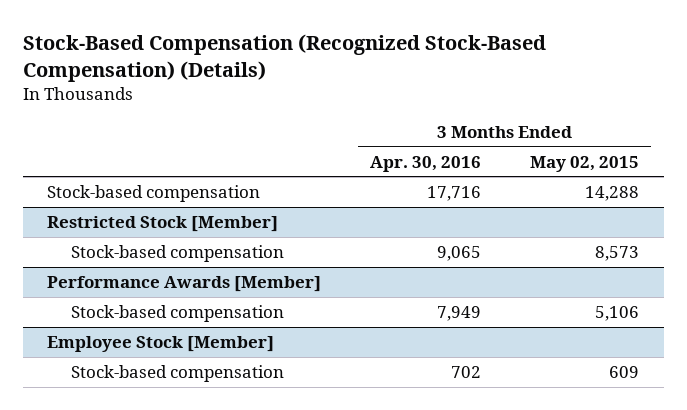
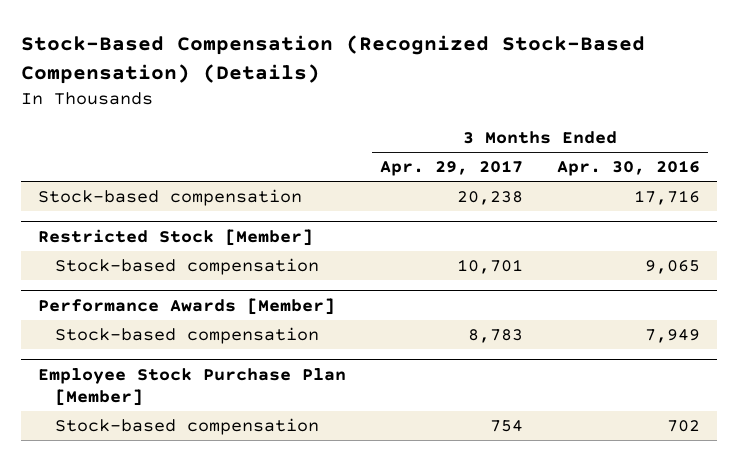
- | 3 Months Ended Apr. 30, 2016 | 3 Months Ended May 02, 2015
+ | 3 Months Ended Apr. 29, 2017 | 3 Months Ended Apr. 30, 2016
- Employee Stock [Member]
+ Employee Stock Purchase Plan [Member]

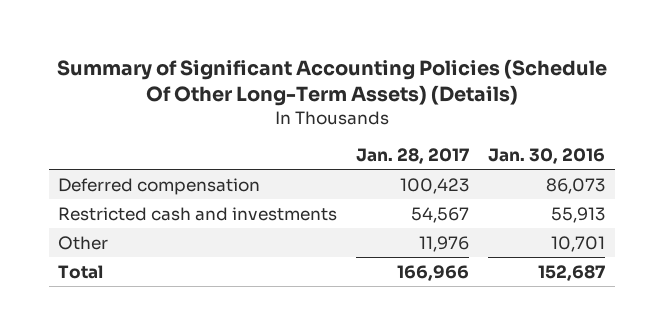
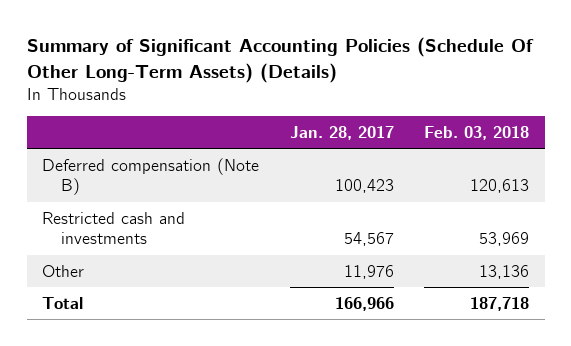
- | Jan. 28, 2017 | Jan. 30, 2016
+ | Jan. 28, 2017 | Feb. 03, 2018
- Deferred compensation | 100,423 | 86,073
+ Deferred compensation (Note B) | 100,423 | 120,613

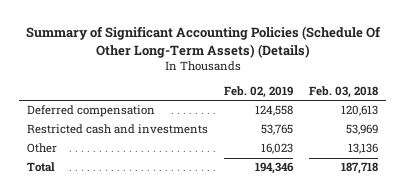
- | Jan. 28, 2017 | Feb. 03, 2018
+ | Feb. 02, 2019 | Feb. 03, 2018
- Deferred compensation (Note B) | 100,423 | 120,613
+ Deferred compensation | 124,558 | 120,613

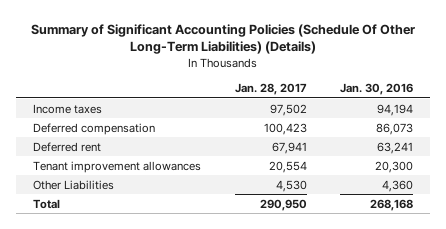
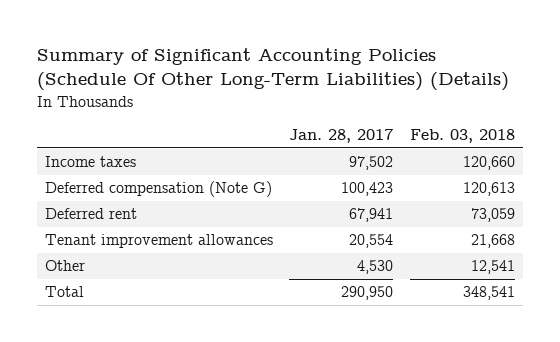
- | Jan. 28, 2017 | Jan. 30, 2016
+ | Jan. 28, 2017 | Feb. 03, 2018
- Deferred compensation | 100,423 | 86,073
+ Deferred compensation (Note G) | 100,423 | 120,613
- Other Liabilities | 4,530 | 4,360
+ Other | 4,530 | 12,541

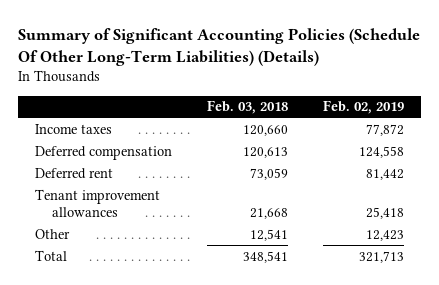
- | Jan. 28, 2017 | Feb. 03, 2018
+ | Feb. 03, 2018 | Feb. 02, 2019
- Deferred compensation (Note G) | 100,423 | 120,613
+ Deferred compensation | 120,613 | 124,558

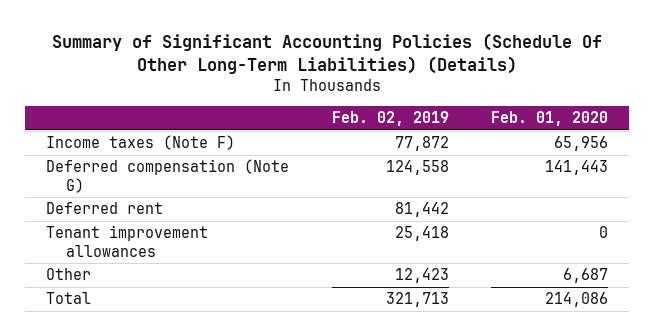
- | Feb. 03, 2018 | Feb. 02, 2019
+ | Feb. 02, 2019 | Feb. 01, 2020
- Income taxes | 120,660 | 77,872
- Deferred compensation | 120,613 | 124,558
+ Income taxes (Note F) | 77,872 | 65,956
+ Deferred compensation (Note G) | 124,558 | 141,443

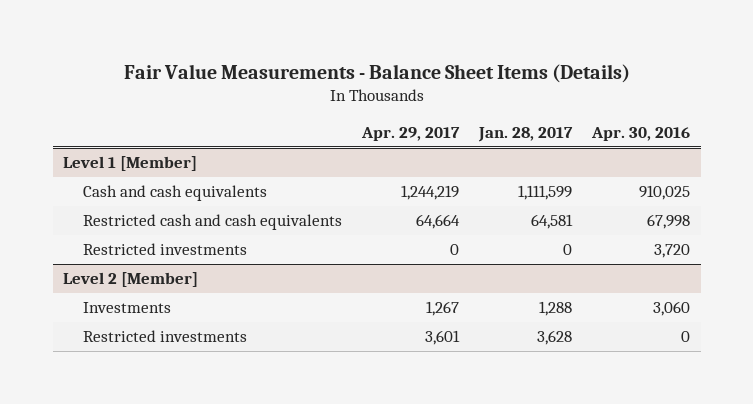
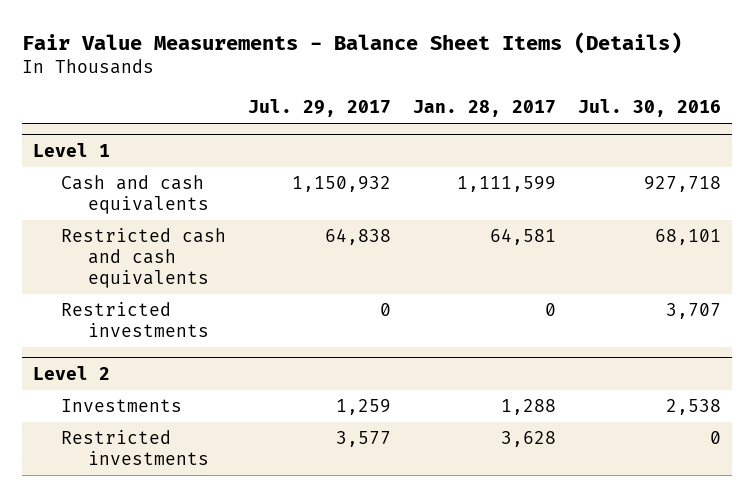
- | Apr. 29, 2017 | Jan. 28, 2017 | Apr. 30, 2016
+ | Jul. 29, 2017 | Jan. 28, 2017 | Jul. 30, 2016
- Level 1 [Member]
+ Level 1
- Level 2 [Member]
+ Level 2

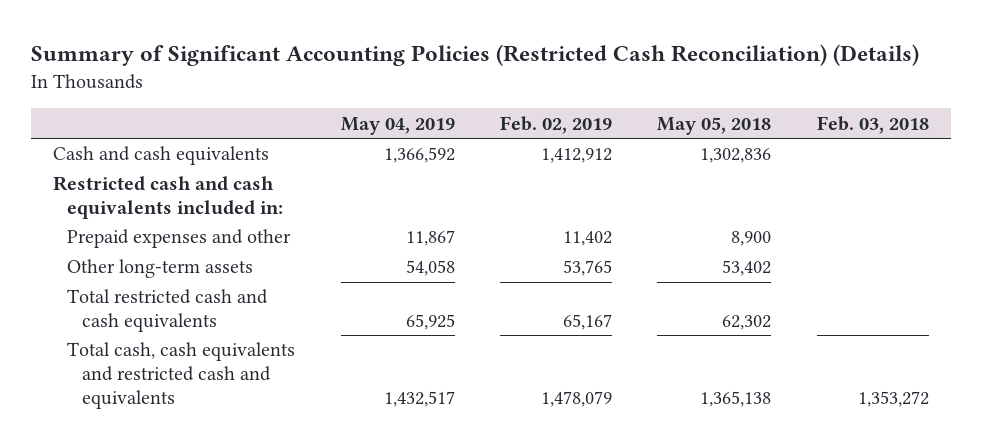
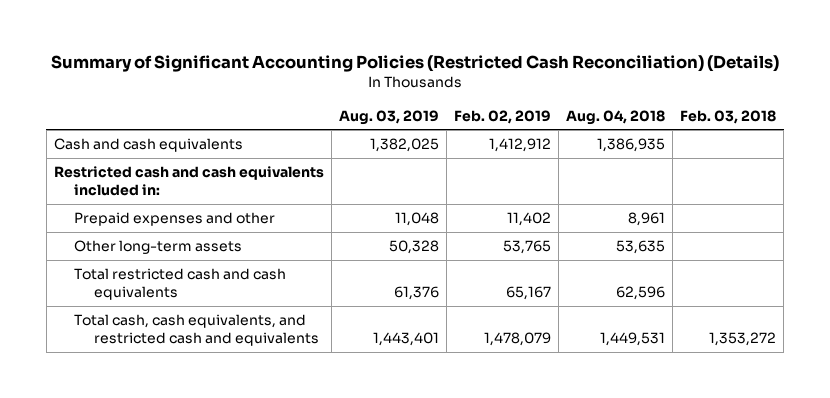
- | May 04, 2019 | Feb. 02, 2019 | May 05, 2018 | Feb. 03, 2018
+ | Aug. 03, 2019 | Feb. 02, 2019 | Aug. 04, 2018 | Feb. 03, 2018
- Total cash, cash equivalents and restricted cash and equivalents | 1,432,517 | 1,478,079 | 1,365,138 | 1,353,272
+ Total cash, cash equivalents, and restricted cash and equivalents | 1,443,401 | 1,478,079 | 1,449,531 | 1,353,272

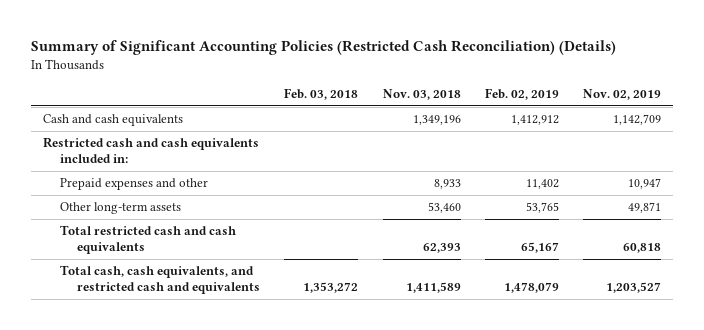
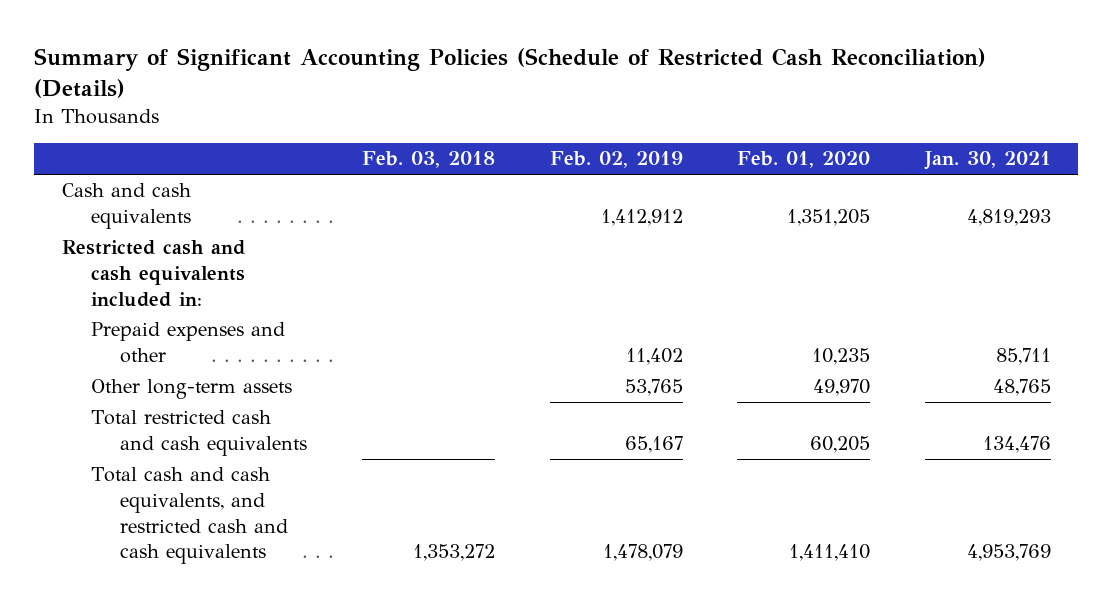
- Summary of Significant Accounting Policies (Restricted Cash Reconciliation) (Details)
+ Summary of Significant Accounting Policies (Schedule of Restricted Cash Reconciliation) (Details)
- | Feb. 03, 2018 | Nov. 03, 2018 | Feb. 02, 2019 | Nov. 02, 2019
+ | Feb. 03, 2018 | Feb. 02, 2019 | Feb. 01, 2020 | Jan. 30, 2021
- Total cash, cash equivalents, and restricted cash and equivalents | 1,353,272 | 1,411,589 | 1,478,079 | 1,203,527
+ Total cash and cash equivalents, and restricted cash and cash equivalents | 1,353,272 | 1,478,079 | 1,411,410 | 4,953,769

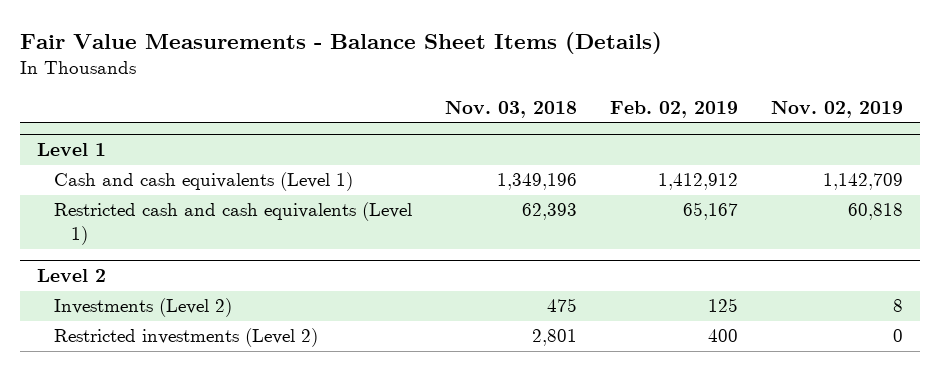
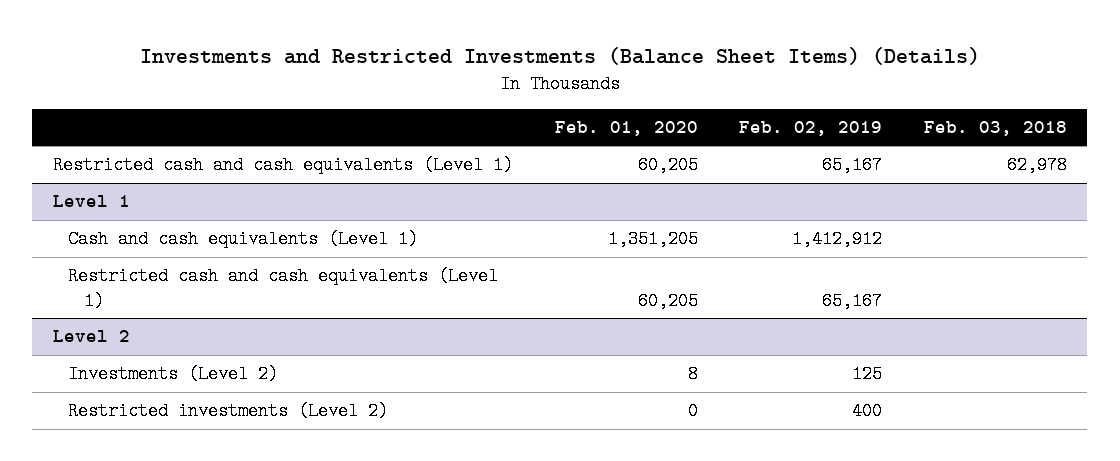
- Fair Value Measurements - Balance Sheet Items (Details)
+ Investments and Restricted Investments (Balance Sheet Items) (Details)
- | Nov. 03, 2018 | Feb. 02, 2019 | Nov. 02, 2019
+ | Feb. 01, 2020 | Feb. 02, 2019 | Feb. 03, 2018
+ Restricted cash and cash equivalents (Level 1) | 60,205 | 65,167 | 62,978

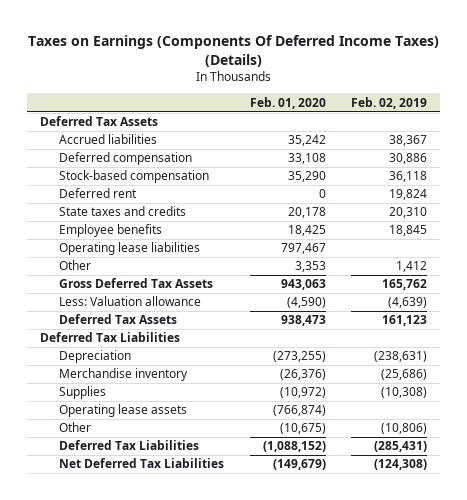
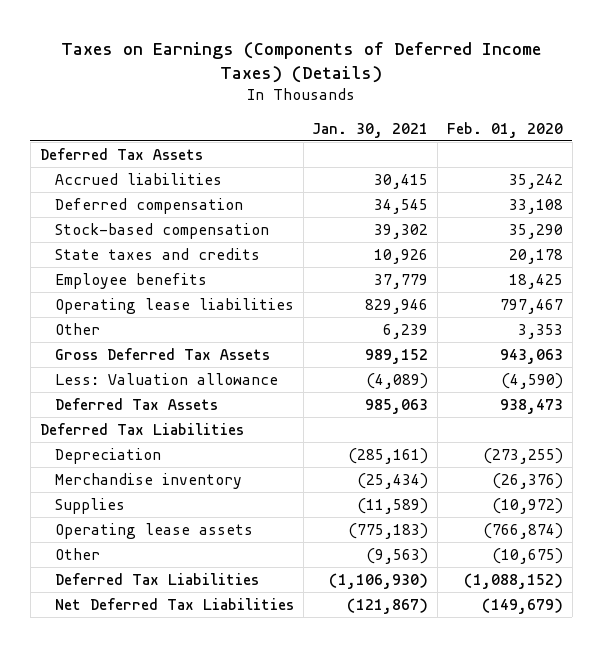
- Taxes on Earnings (Components Of Deferred Income Taxes) (Details)
+ Taxes on Earnings (Components of Deferred Income Taxes) (Details)
- | Feb. 01, 2020 | Feb. 02, 2019
+ | Jan. 30, 2021 | Feb. 01, 2020
- Deferred rent | 0 | 19,824

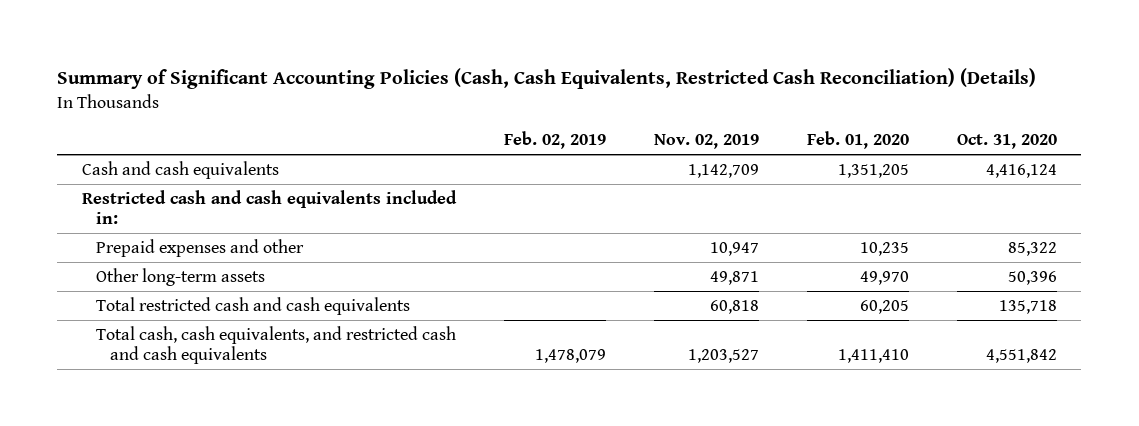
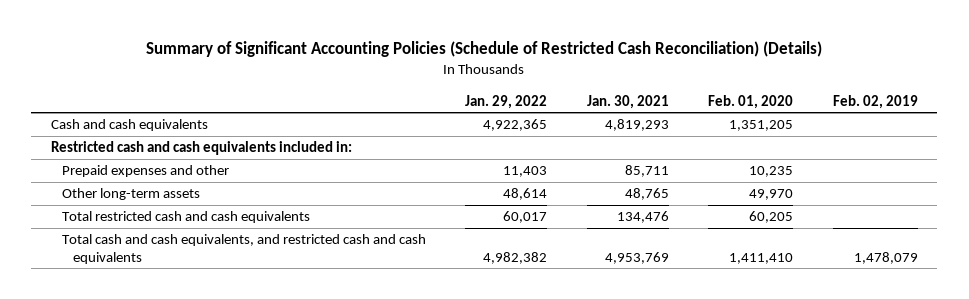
- Summary of Significant Accounting Policies (Cash, Cash Equivalents, Restricted Cash Reconciliation) (Details)
+ Summary of Significant Accounting Policies (Schedule of Restricted Cash Reconciliation) (Details)
- | Feb. 02, 2019 | Nov. 02, 2019 | Feb. 01, 2020 | Oct. 31, 2020
+ | Jan. 29, 2022 | Jan. 30, 2021 | Feb. 01, 2020 | Feb. 02, 2019
- Total cash, cash equivalents, and restricted cash and cash equivalents | 1,478,079 | 1,203,527 | 1,411,410 | 4,551,842
+ Total cash and cash equivalents, and restricted cash and cash equivalents | 4,982,382 | 4,953,769 | 1,411,410 | 1,478,079

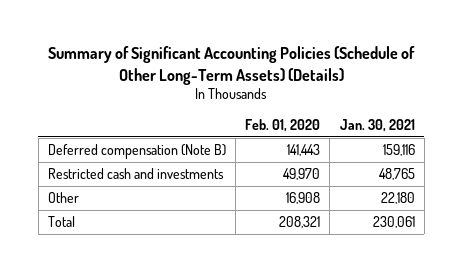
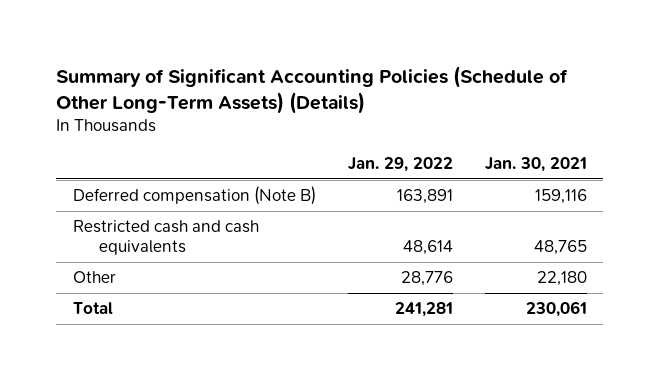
- | Feb. 01, 2020 | Jan. 30, 2021
+ | Jan. 29, 2022 | Jan. 30, 2021
- Restricted cash and investments | 49,970 | 48,765
+ Restricted cash and cash equivalents | 48,614 | 48,765

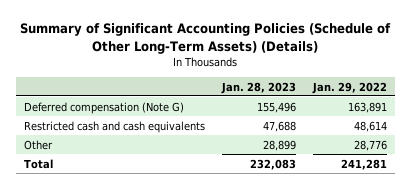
- | Jan. 29, 2022 | Jan. 30, 2021
+ | Jan. 28, 2023 | Jan. 29, 2022
- Deferred compensation (Note B) | 163,891 | 159,116
+ Deferred compensation (Note G) | 155,496 | 163,891

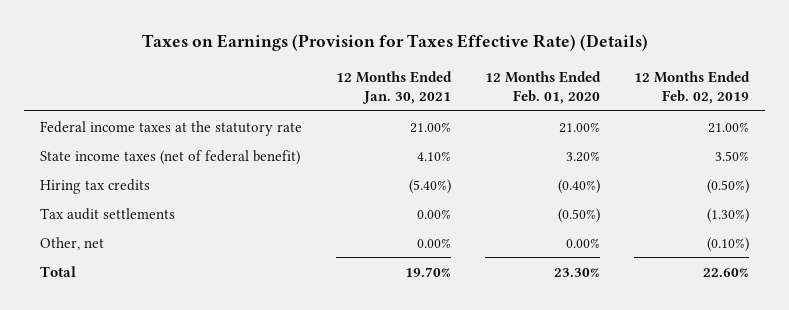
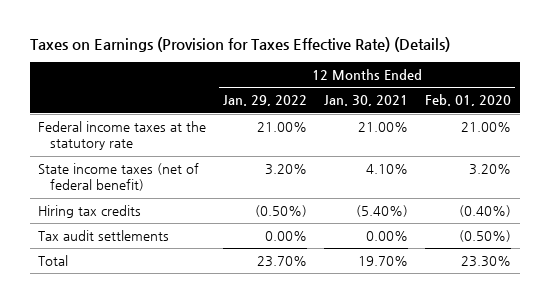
- | 12 Months Ended Jan. 30, 2021 | 12 Months Ended Feb. 01, 2020 | 12 Months Ended Feb. 02, 2019
+ | 12 Months Ended Jan. 29, 2022 | 12 Months Ended Jan. 30, 2021 | 12 Months Ended Feb. 01, 2020
- Other, net | 0.00% | 0.00% | (0.10%)

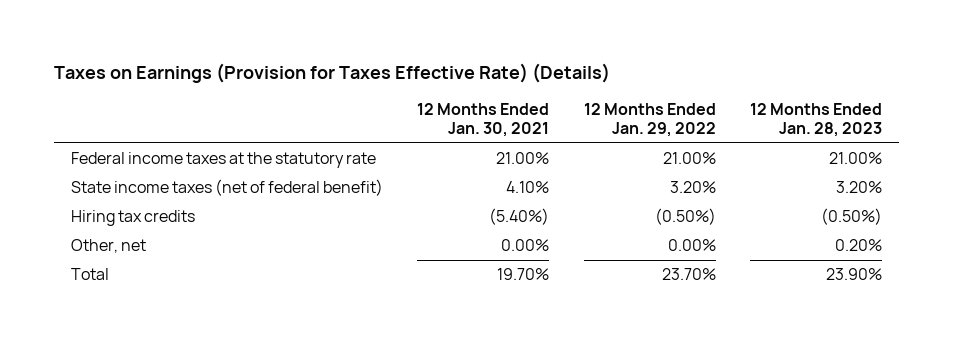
- | 12 Months Ended Jan. 29, 2022 | 12 Months Ended Jan. 30, 2021 | 12 Months Ended Feb. 01, 2020
+ | 12 Months Ended Jan. 30, 2021 | 12 Months Ended Jan. 29, 2022 | 12 Months Ended Jan. 28, 2023
- Tax audit settlements | 0.00% | 0.00% | (0.50%)
+ Other, net | 0.00% | 0.00% | 0.20%

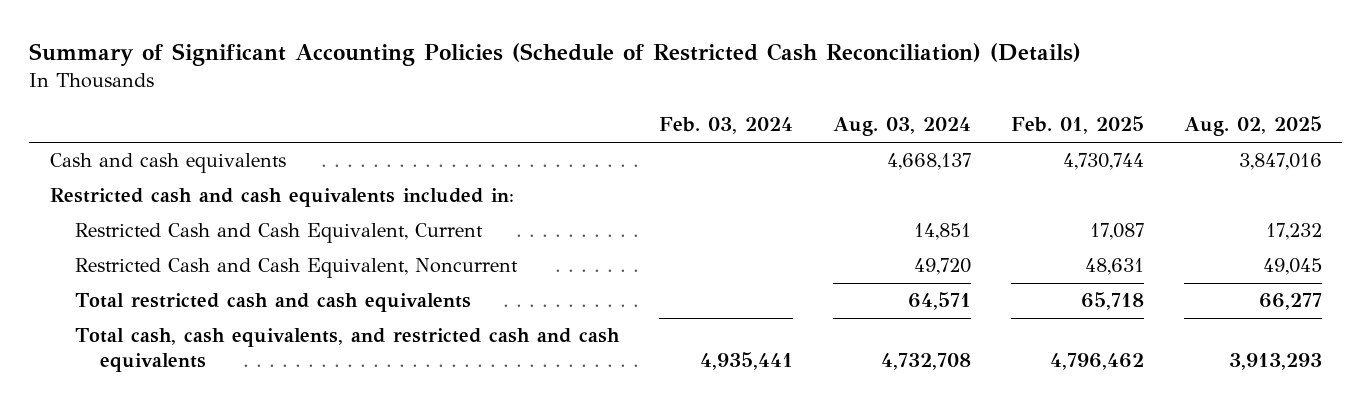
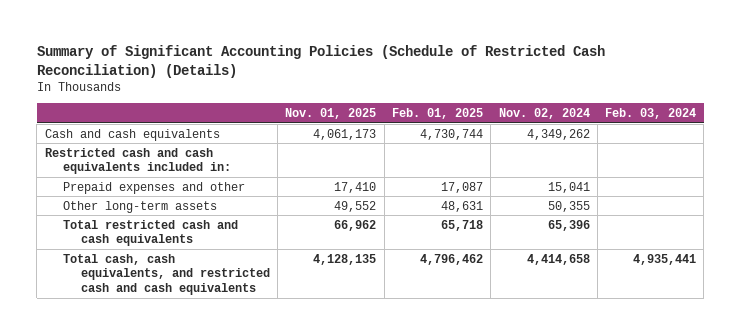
- | Feb. 03, 2024 | Aug. 03, 2024 | Feb. 01, 2025 | Aug. 02, 2025
+ | Nov. 01, 2025 | Feb. 01, 2025 | Nov. 02, 2024 | Feb. 03, 2024
- Restricted Cash and Cash Equivalent, Current | | 14,851 | 17,087 | 17,232
- Restricted Cash and Cash Equivalent, Noncurrent | | 49,720 | 48,631 | 49,045
+ Prepaid expenses and other | 17,410 | 17,087 | 15,041 |
+ Other long-term assets | 49,552 | 48,631 | 50,355 |

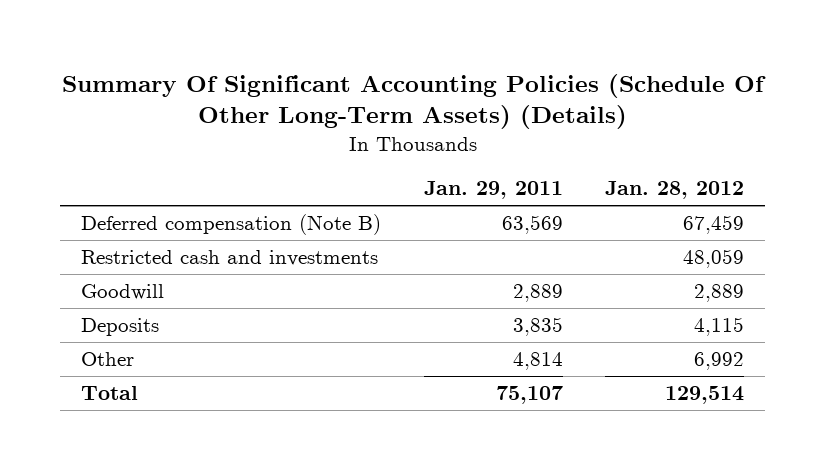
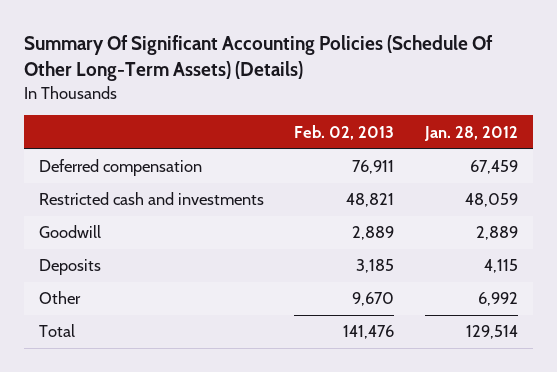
- | Jan. 29, 2011 | Jan. 28, 2012
+ | Feb. 02, 2013 | Jan. 28, 2012
- Deferred compensation (Note B) | 63,569 | 67,459
+ Deferred compensation | 76,911 | 67,459

